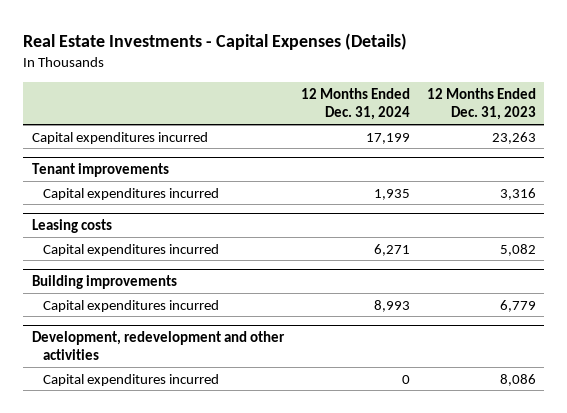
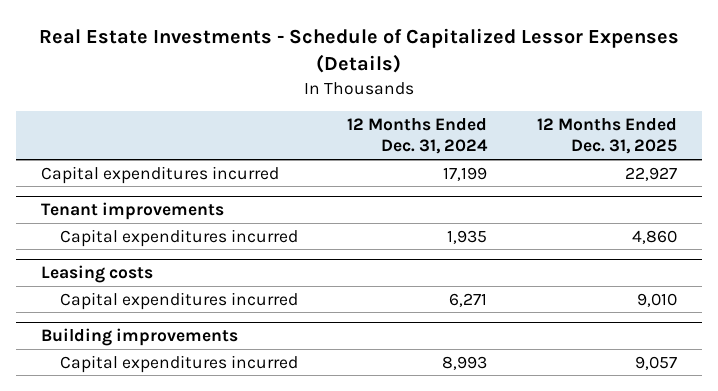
- Real Estate Investments - Capital Expenses (Details)
+ Real Estate Investments - Schedule of Capitalized Lessor Expenses (Details)
- | 12 Months Ended Dec. 31, 2024 | 12 Months Ended Dec. 31, 2023
+ | 12 Months Ended Dec. 31, 2024 | 12 Months Ended Dec. 31, 2025
- Development, redevelopment and other activities
- Capital expenditures incurred | 0 | 8,086

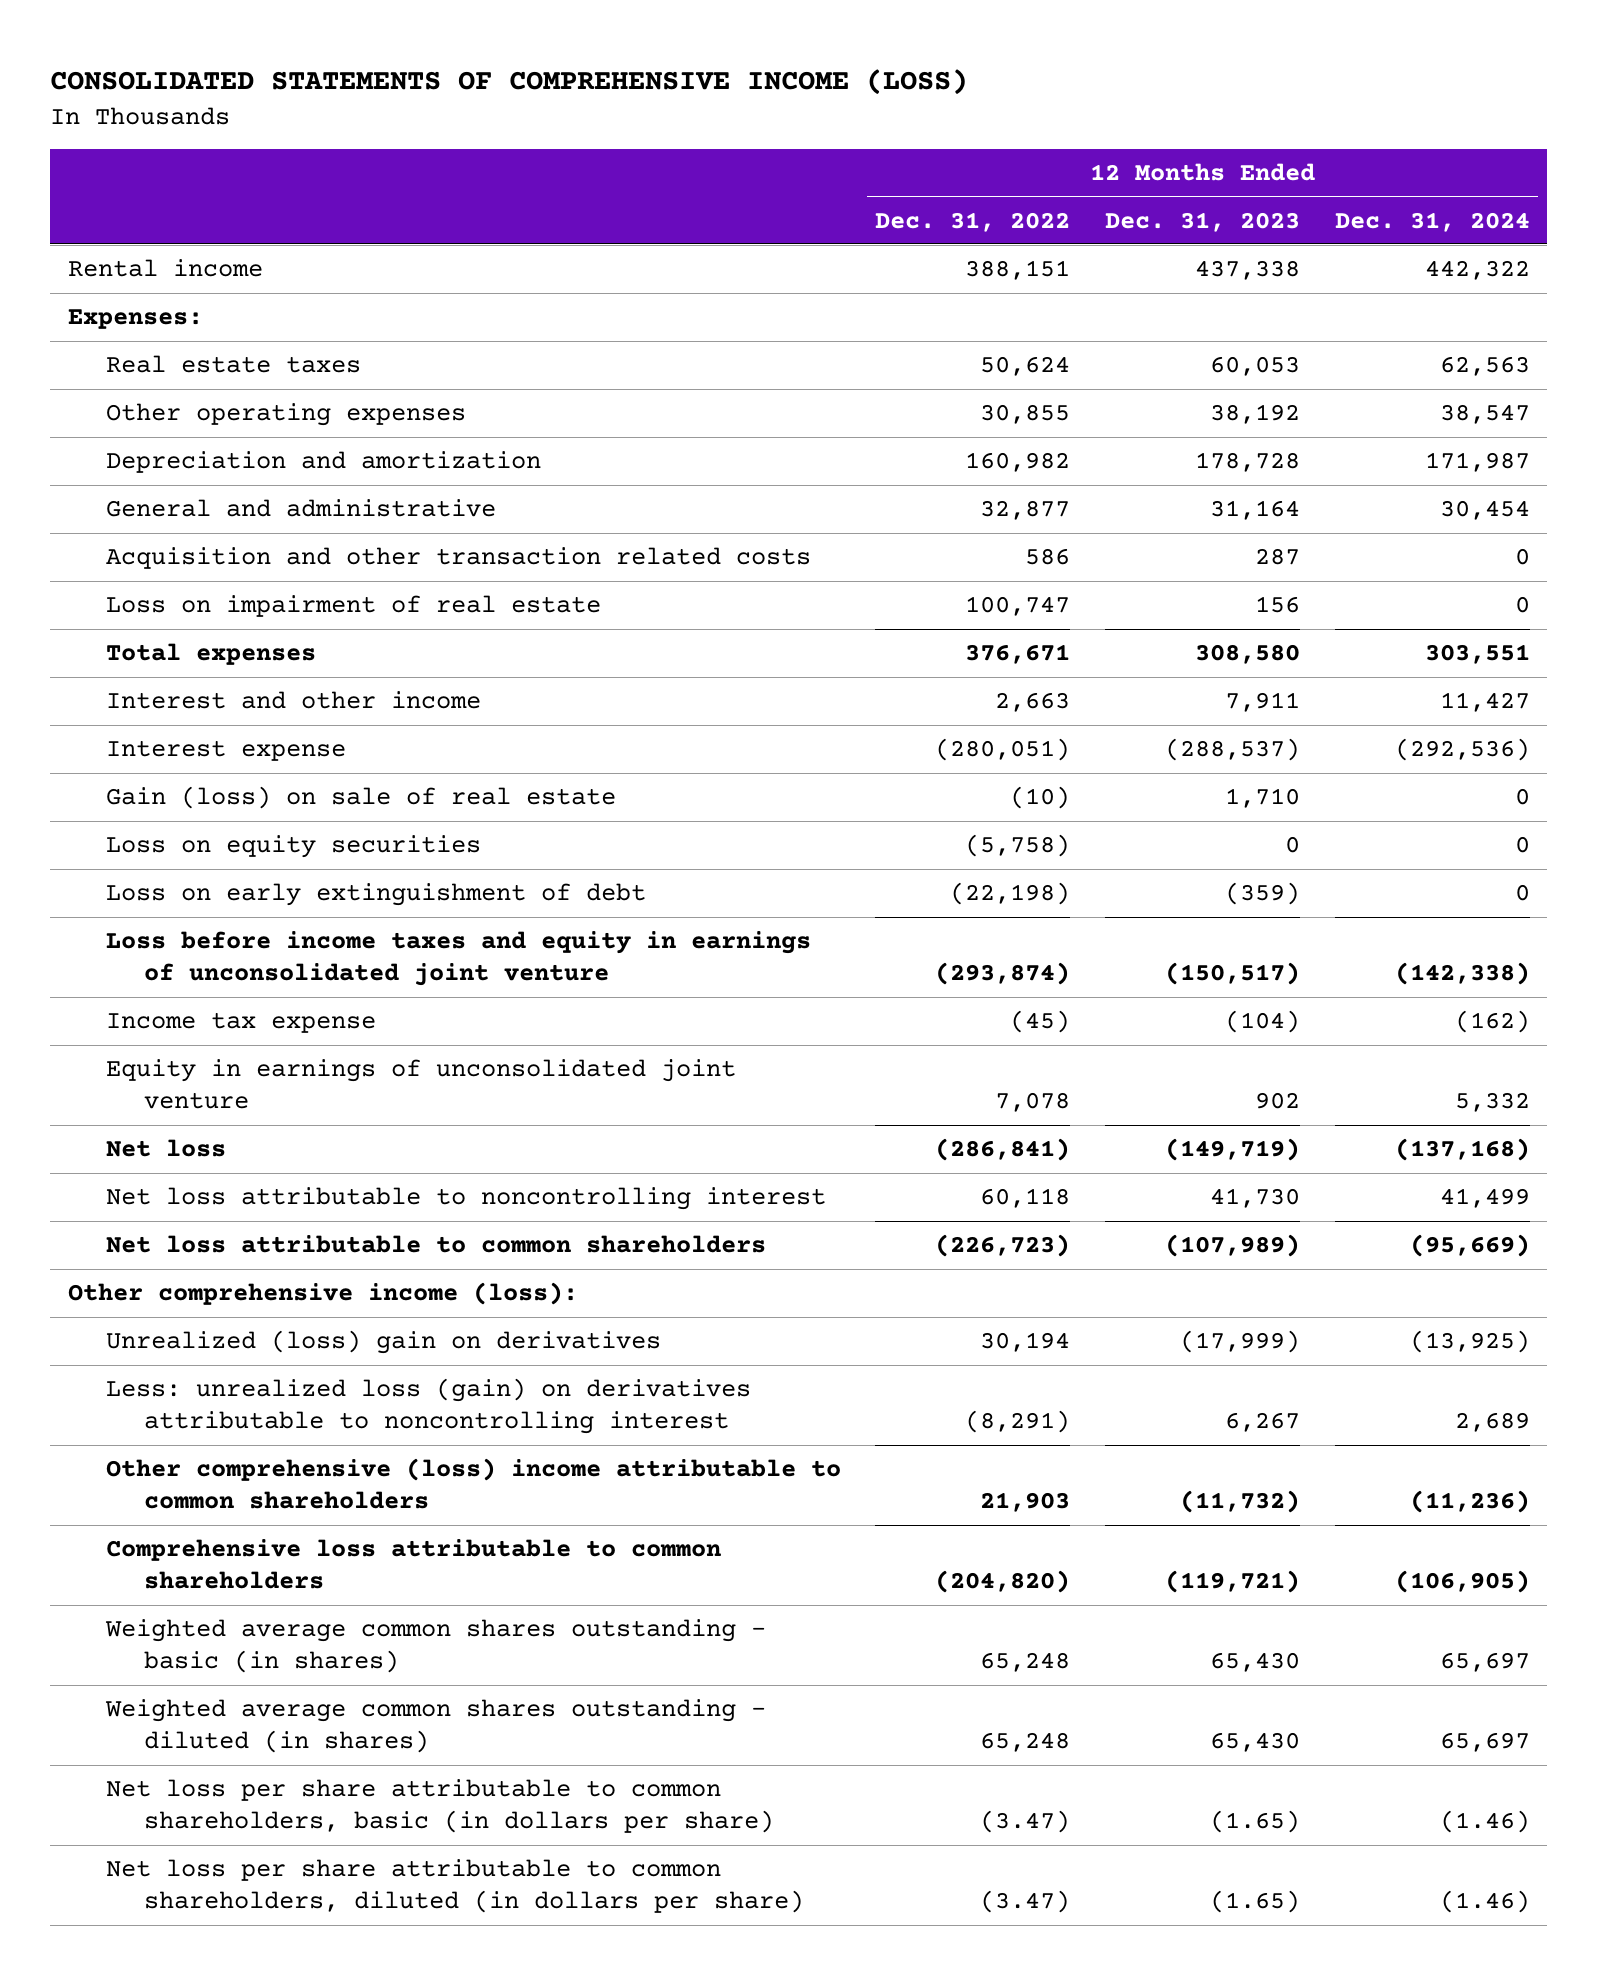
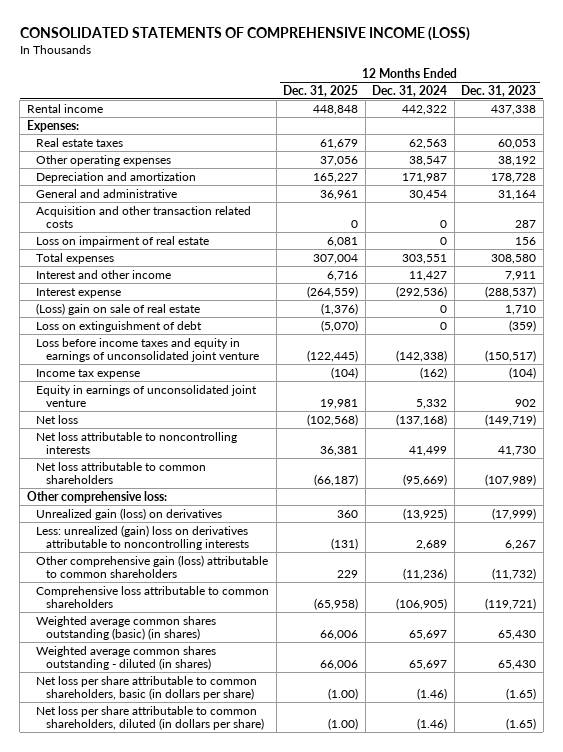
- | 12 Months Ended Dec. 31, 2022 | 12 Months Ended Dec. 31, 2023 | 12 Months Ended Dec. 31, 2024
+ | 12 Months Ended Dec. 31, 2025 | 12 Months Ended Dec. 31, 2024 | 12 Months Ended Dec. 31, 2023
- Gain (loss) on sale of real estate | (10) | 1,710 | 0
- Loss on equity securities | (5,758) | 0 | 0
- Loss on early extinguishment of debt | (22,198) | (359) | 0
+ (Loss) gain on sale of real estate | (1,376) | 0 | 1,710
+ Loss on extinguishment of debt | (5,070) | 0 | (359)
- Net loss attributable to noncontrolling interest | 60,118 | 41,730 | 41,499
+ Net loss attributable to noncontrolling interests | 36,381 | 41,499 | 41,730
- Other comprehensive income (loss):
- Unrealized (loss) gain on derivatives | 30,194 | (17,999) | (13,925)
- Less: unrealized loss (gain) on derivatives attributable to noncontrolling interest | (8,291) | 6,267 | 2,689
- Other comprehensive (loss) income attributable to common shareholders | 21,903 | (11,732) | (11,236)
+ Other comprehensive loss:
+ Unrealized gain (loss) on derivatives | 360 | (13,925) | (17,999)
+ Less: unrealized (gain) loss on derivatives attributable to noncontrolling interests | (131) | 2,689 | 6,267
+ Other comprehensive gain (loss) attributable to common shareholders | 229 | (11,236) | (11,732)
- Weighted average common shares outstanding - basic (in shares) | 65,248 | 65,430 | 65,697
+ Weighted average common shares outstanding (basic) (in shares) | 66,006 | 65,697 | 65,430

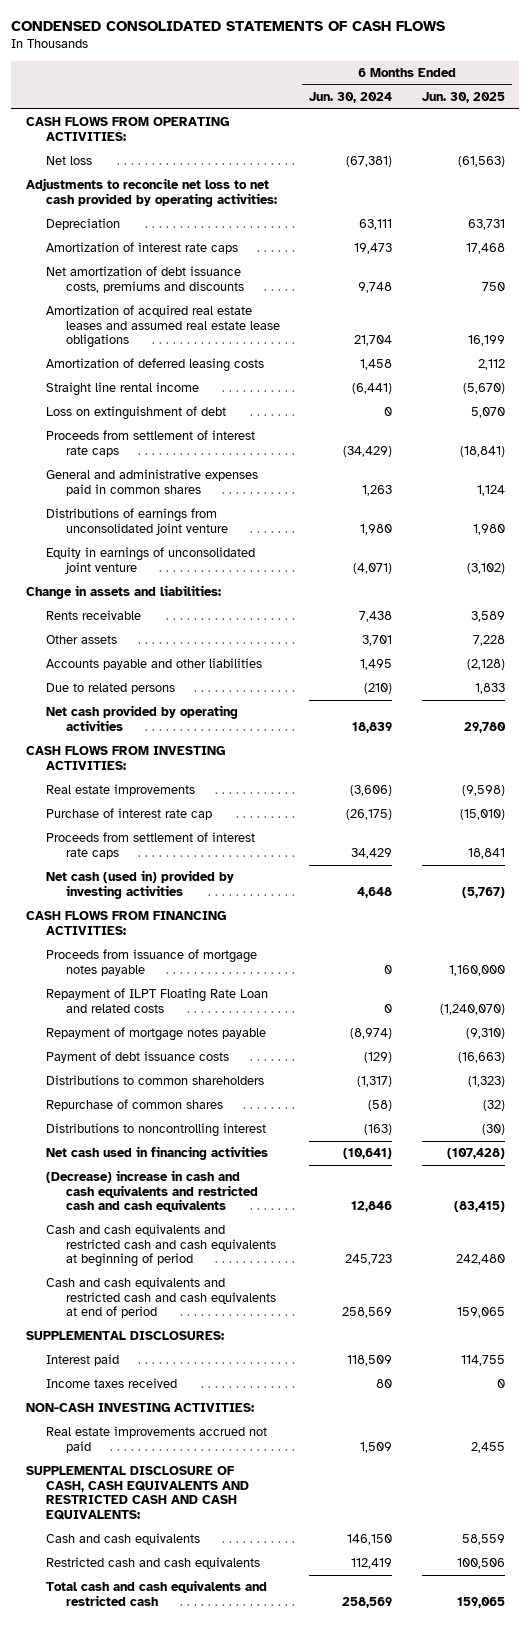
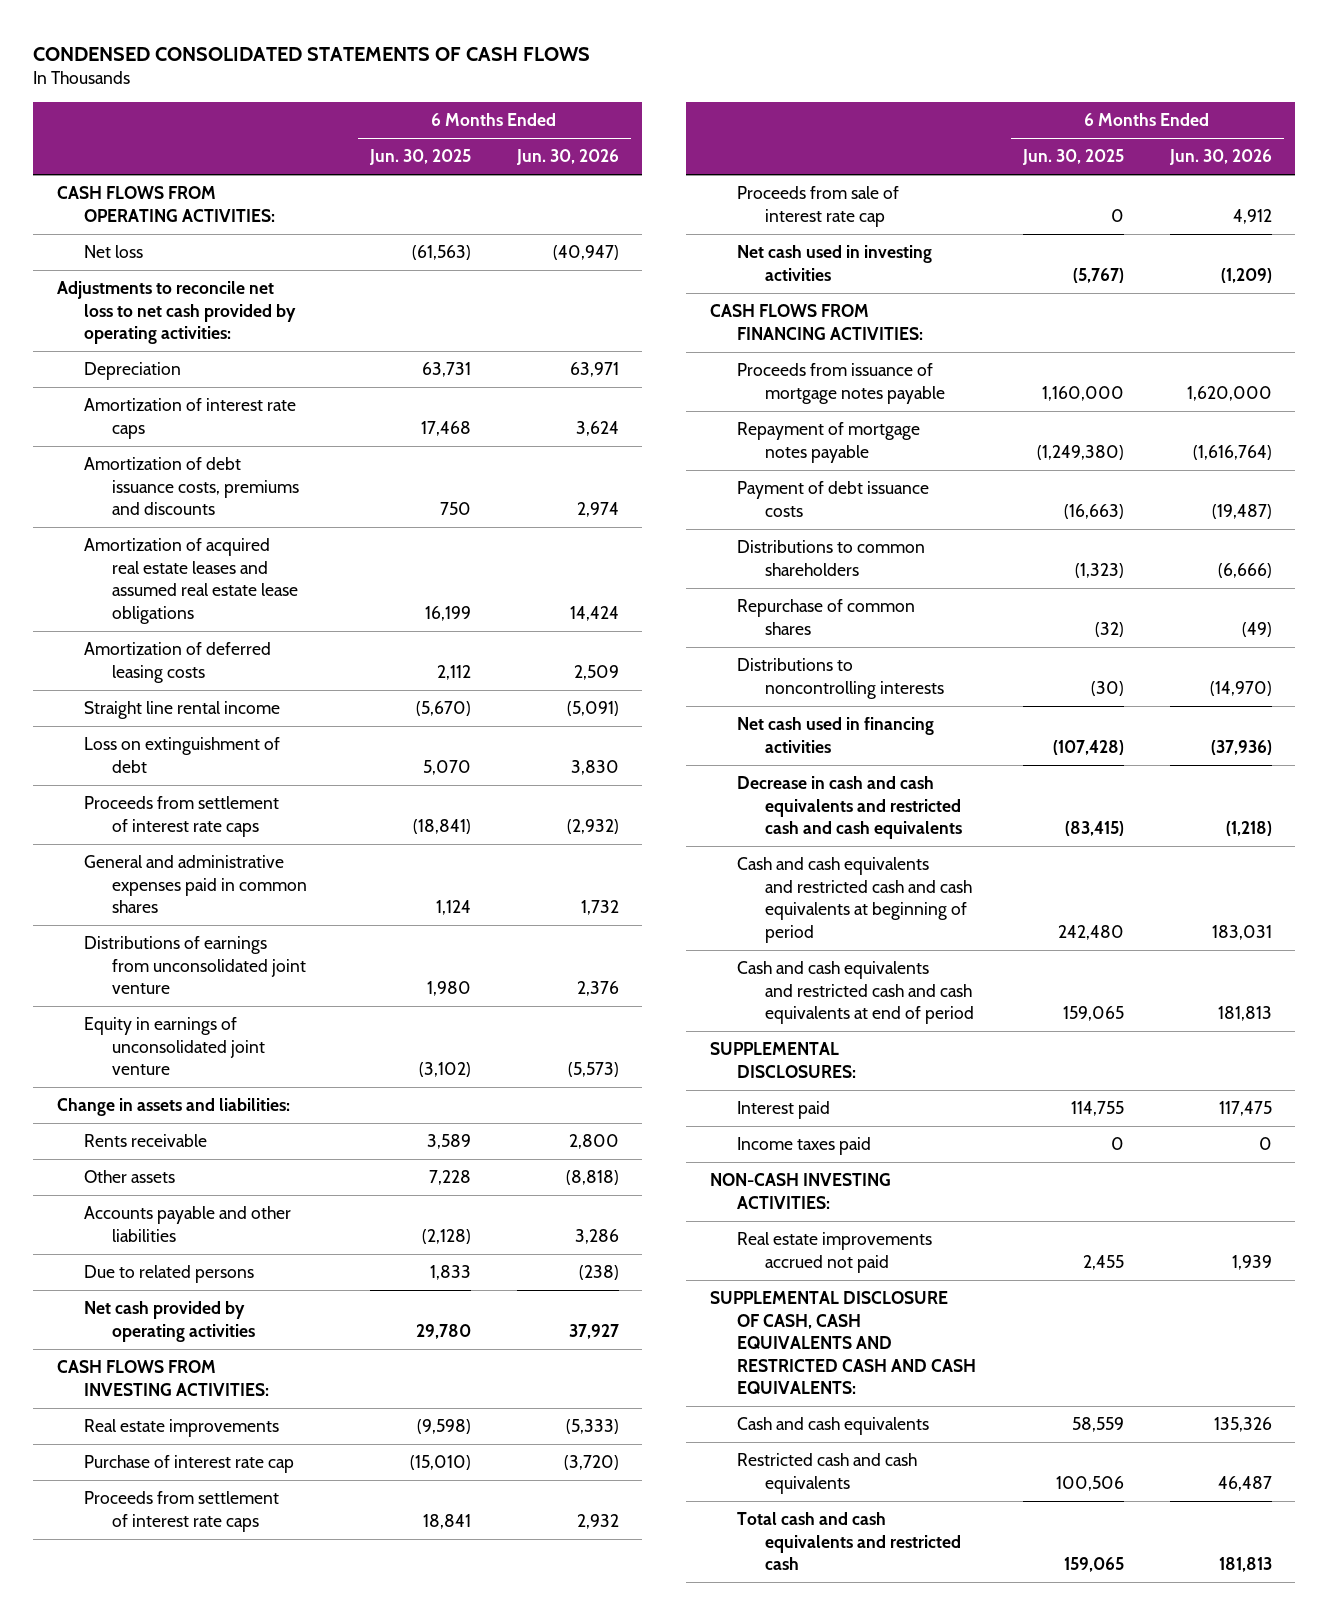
- | 6 Months Ended Jun. 30, 2024 | 6 Months Ended Jun. 30, 2025
+ | 6 Months Ended Jun. 30, 2025 | 6 Months Ended Jun. 30, 2026
- Net amortization of debt issuance costs, premiums and discounts | 9,748 | 750
+ Amortization of debt issuance costs, premiums and discounts | 750 | 2,974
- Net cash (used in) provided by investing activities | 4,648 | (5,767)
+ Proceeds from sale of interest rate cap | 0 | 4,912
+ Net cash used in investing activities | (5,767) | (1,209)
- Repayment of ILPT Floating Rate Loan and related costs | 0 | (1,240,070)
- Repayment of mortgage notes payable | (8,974) | (9,310)
+ Repayment of mortgage notes payable | (1,249,380) | (1,616,764)
- Distributions to noncontrolling interest | (163) | (30)
+ Distributions to noncontrolling interests | (30) | (14,970)
- (Decrease) increase in cash and cash equivalents and restricted cash and cash equivalents | 12,846 | (83,415)
+ Decrease in cash and cash equivalents and restricted cash and cash equivalents | (83,415) | (1,218)
- Income taxes received | 80 | 0
+ Income taxes paid | 0 | 0

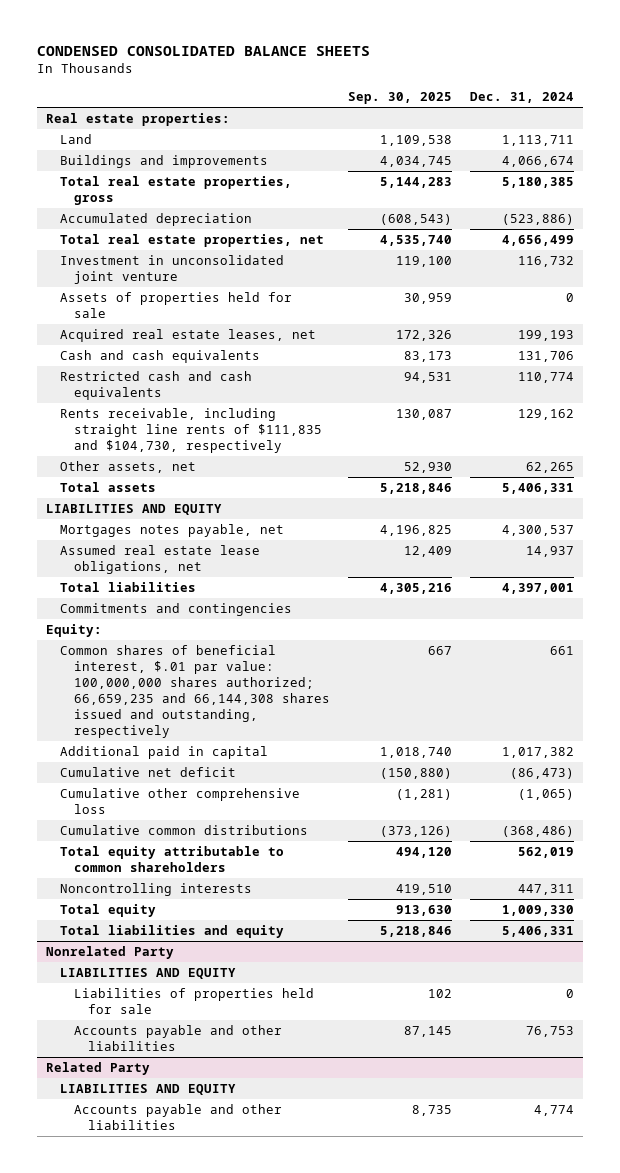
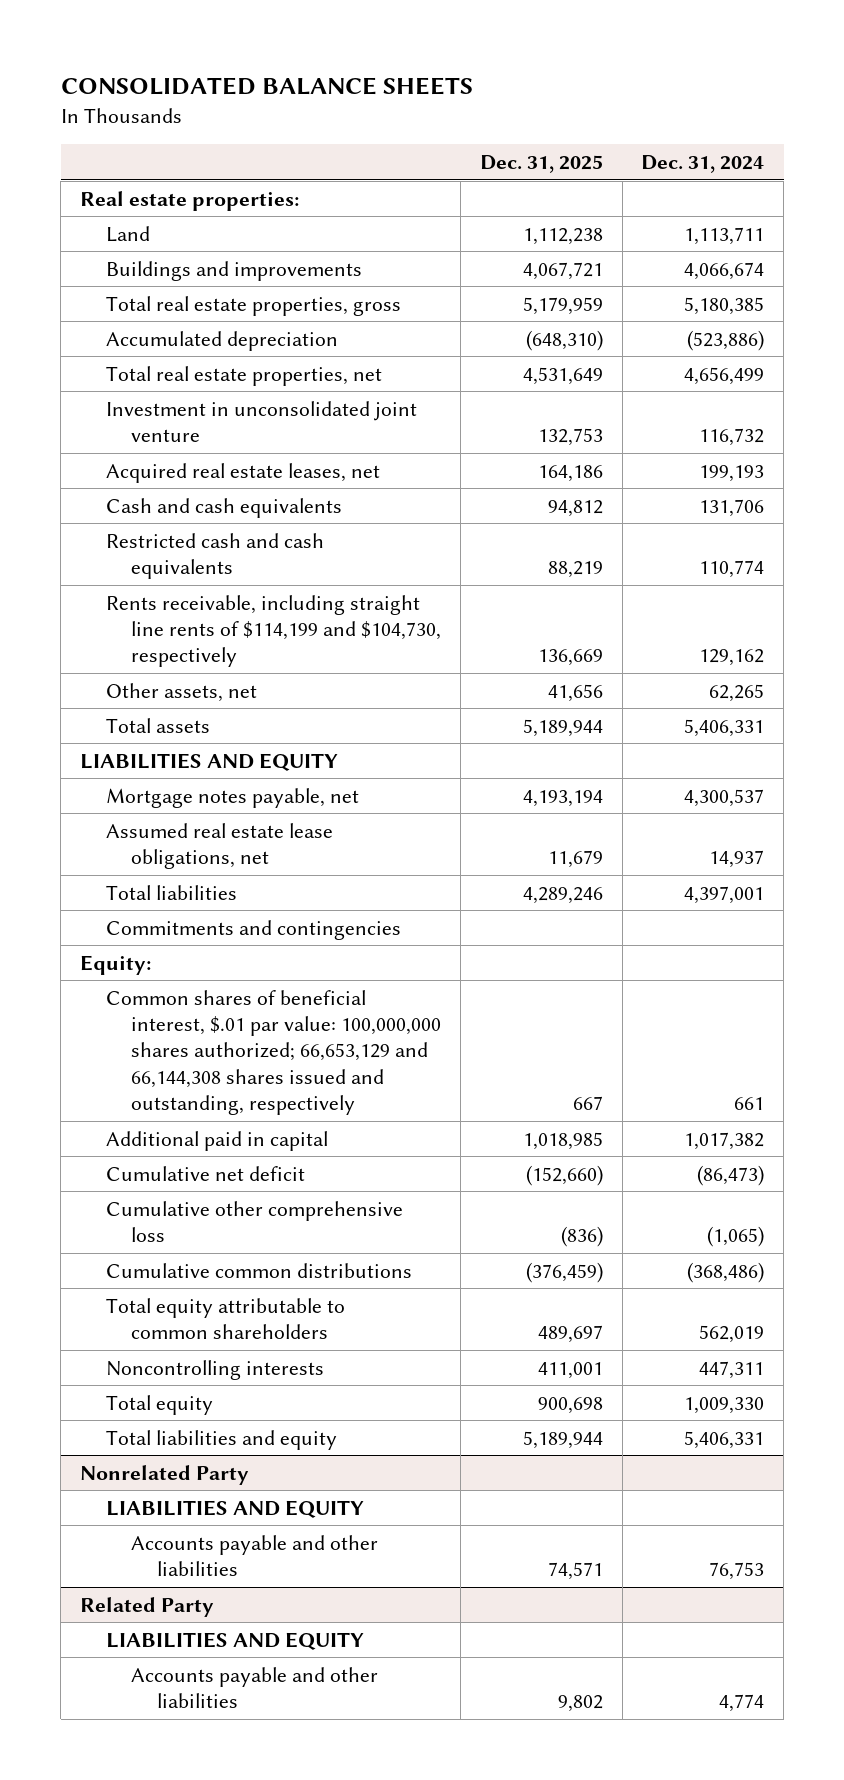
- CONDENSED CONSOLIDATED BALANCE SHEETS
+ CONSOLIDATED BALANCE SHEETS
- | Sep. 30, 2025 | Dec. 31, 2024
+ | Dec. 31, 2025 | Dec. 31, 2024
- Assets of properties held for sale | 30,959 | 0
- Rents receivable, including straight line rents of $111,835 and $104,730, respectively | 130,087 | 129,162
+ Rents receivable, including straight line rents of $114,199 and $104,730, respectively | 136,669 | 129,162
- Mortgages notes payable, net | 4,196,825 | 4,300,537
+ Mortgage notes payable, net | 4,193,194 | 4,300,537
- Common shares of beneficial interest, $.01 par value: 100,000,000 shares authorized; 66,659,235 and 66,144,308 shares issued and outstanding, respectively | 667 | 661
+ Common shares of beneficial interest, $.01 par value: 100,000,000 shares authorized; 66,653,129 and 66,144,308 shares issued and outstanding, respectively | 667 | 661
@ Nonrelated Party
- Liabilities of properties held for sale | 102 | 0

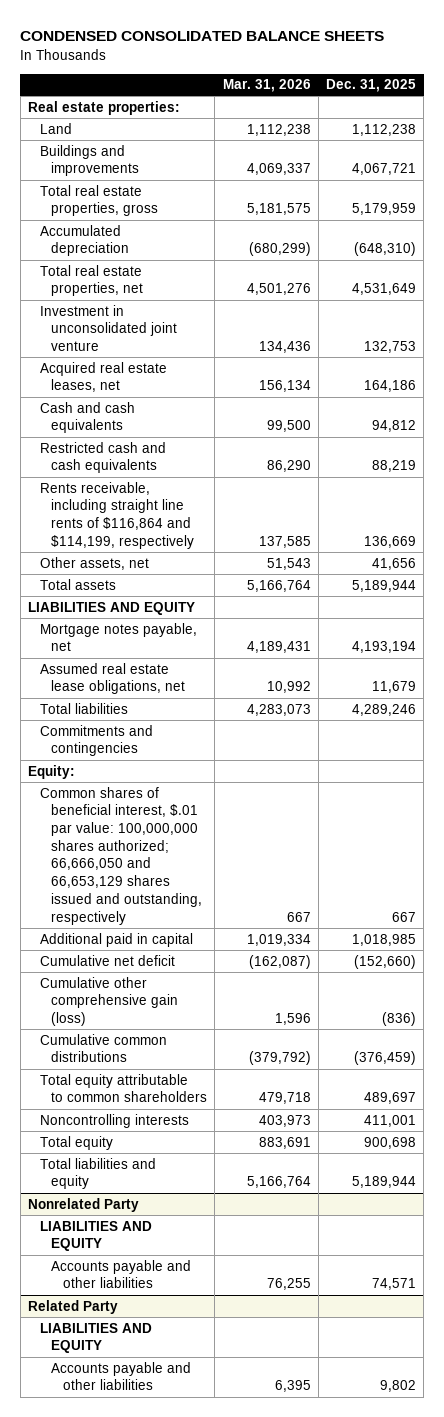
- CONSOLIDATED BALANCE SHEETS
+ CONDENSED CONSOLIDATED BALANCE SHEETS
- | Dec. 31, 2025 | Dec. 31, 2024
+ | Mar. 31, 2026 | Dec. 31, 2025
- Rents receivable, including straight line rents of $114,199 and $104,730, respectively | 136,669 | 129,162
+ Rents receivable, including straight line rents of $116,864 and $114,199, respectively | 137,585 | 136,669
- Common shares of beneficial interest, $.01 par value: 100,000,000 shares authorized; 66,653,129 and 66,144,308 shares issued and outstanding, respectively | 667 | 661
+ Common shares of beneficial interest, $.01 par value: 100,000,000 shares authorized; 66,666,050 and 66,653,129 shares issued and outstanding, respectively | 667 | 667
- Cumulative other comprehensive loss | (836) | (1,065)
+ Cumulative other comprehensive gain (loss) | 1,596 | (836)

